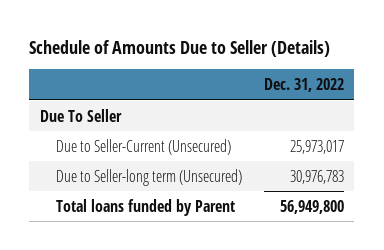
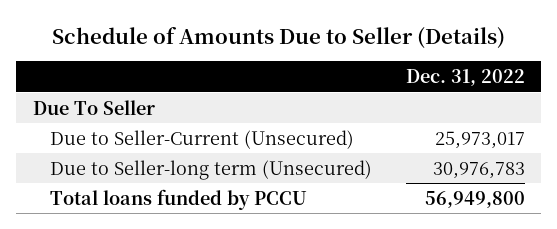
- Total loans funded by Parent | 56,949,800
+ Total loans funded by PCCU | 56,949,800

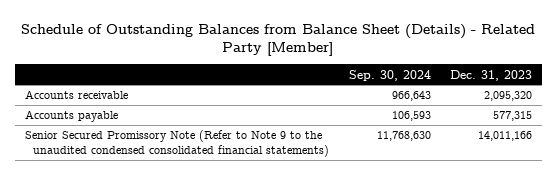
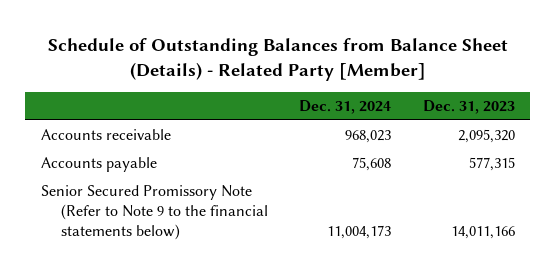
- | Sep. 30, 2024 | Dec. 31, 2023
+ | Dec. 31, 2024 | Dec. 31, 2023
- Senior Secured Promissory Note (Refer to Note 9 to the unaudited condensed consolidated financial statements) | 11,768,630 | 14,011,166
+ Senior Secured Promissory Note (Refer to Note 9 to the financial statements below) | 11,004,173 | 14,011,166

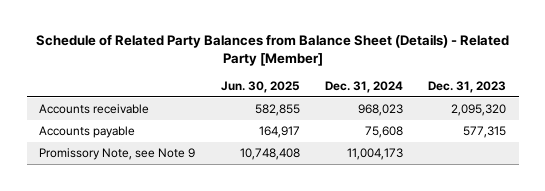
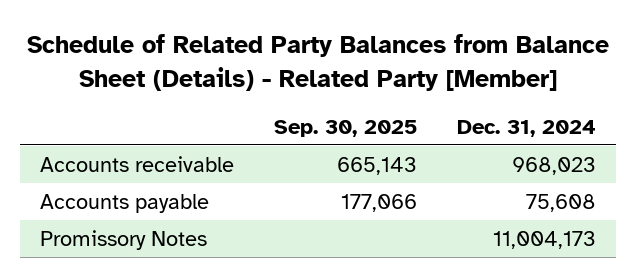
- | Jun. 30, 2025 | Dec. 31, 2024 | Dec. 31, 2023
+ | Sep. 30, 2025 | Dec. 31, 2024
- Promissory Note, see Note 9 | 10,748,408 | 11,004,173 |
+ Promissory Notes | | 11,004,173

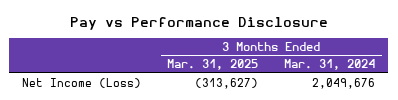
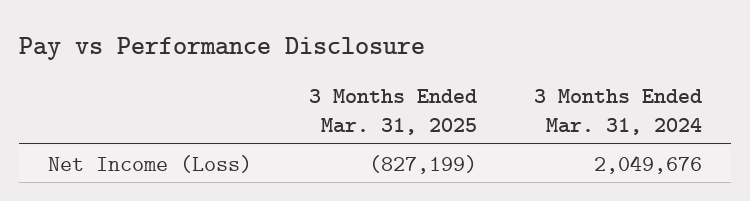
- Net Income (Loss) | (313,627) | 2,049,676
+ Net Income (Loss) | (827,199) | 2,049,676

